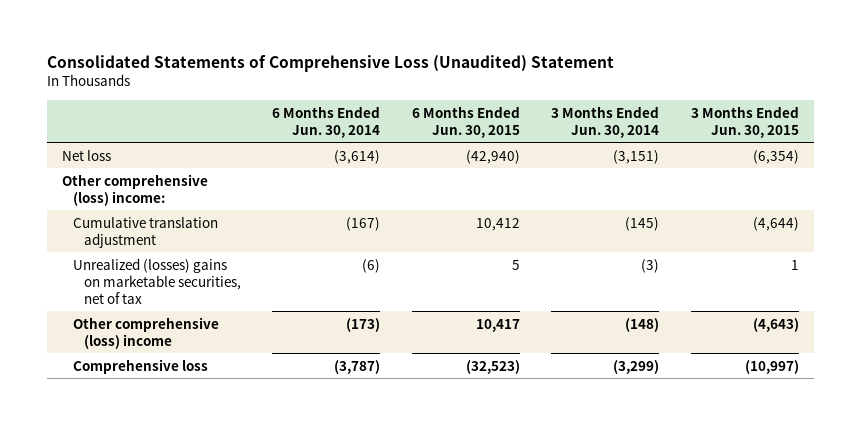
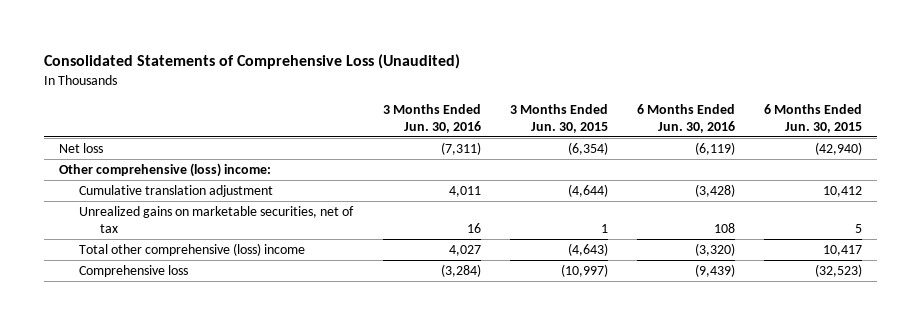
- Consolidated Statements of Comprehensive Loss (Unaudited) Statement
+ Consolidated Statements of Comprehensive Loss (Unaudited)
- | 6 Months Ended Jun. 30, 2014 | 6 Months Ended Jun. 30, 2015 | 3 Months Ended Jun. 30, 2014 | 3 Months Ended Jun. 30, 2015
+ | 3 Months Ended Jun. 30, 2016 | 3 Months Ended Jun. 30, 2015 | 6 Months Ended Jun. 30, 2016 | 6 Months Ended Jun. 30, 2015
- Unrealized (losses) gains on marketable securities, net of tax | (6) | 5 | (3) | 1
- Other comprehensive (loss) income | (173) | 10,417 | (148) | (4,643)
+ Unrealized gains on marketable securities, net of tax | 16 | 1 | 108 | 5
+ Total other comprehensive (loss) income | 4,027 | (4,643) | (3,320) | 10,417

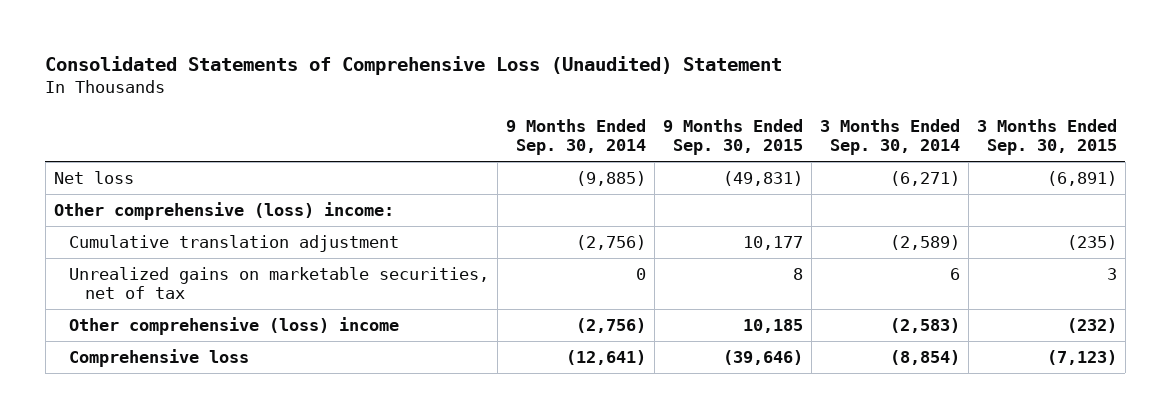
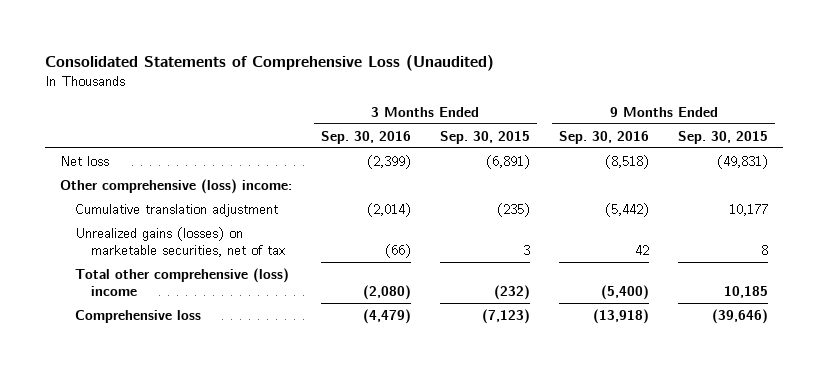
- Consolidated Statements of Comprehensive Loss (Unaudited) Statement
+ Consolidated Statements of Comprehensive Loss (Unaudited)
- | 9 Months Ended Sep. 30, 2014 | 9 Months Ended Sep. 30, 2015 | 3 Months Ended Sep. 30, 2014 | 3 Months Ended Sep. 30, 2015
+ | 3 Months Ended Sep. 30, 2016 | 3 Months Ended Sep. 30, 2015 | 9 Months Ended Sep. 30, 2016 | 9 Months Ended Sep. 30, 2015
- Unrealized gains on marketable securities, net of tax | 0 | 8 | 6 | 3
- Other comprehensive (loss) income | (2,756) | 10,185 | (2,583) | (232)
+ Unrealized gains (losses) on marketable securities, net of tax | (66) | 3 | 42 | 8
+ Total other comprehensive (loss) income | (2,080) | (232) | (5,400) | 10,185

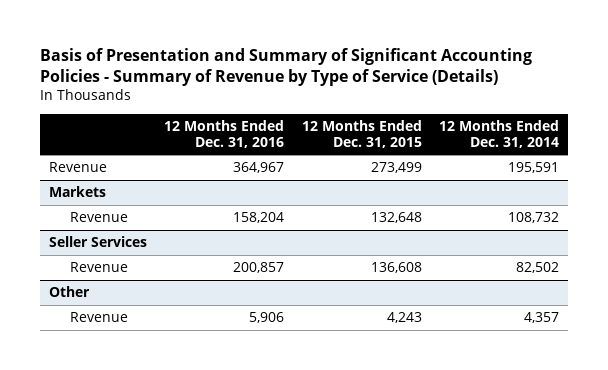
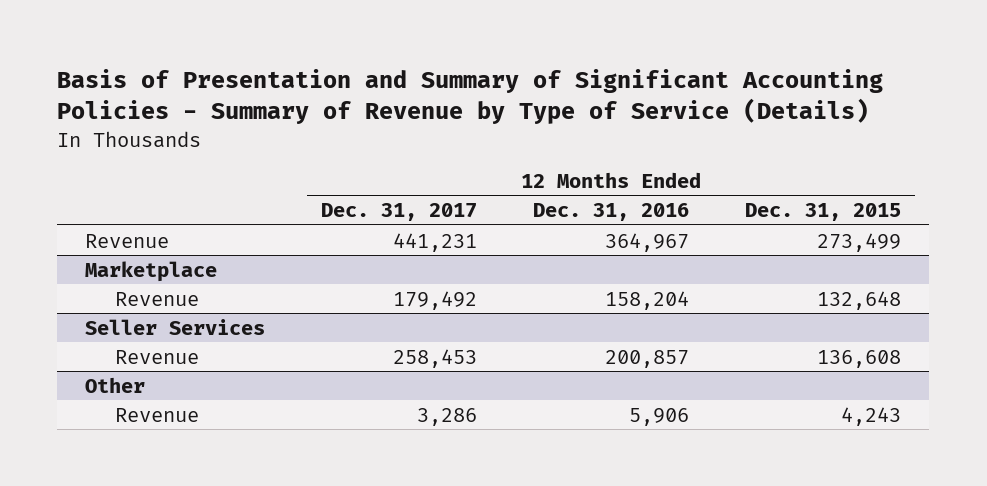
- | 12 Months Ended Dec. 31, 2016 | 12 Months Ended Dec. 31, 2015 | 12 Months Ended Dec. 31, 2014
+ | 12 Months Ended Dec. 31, 2017 | 12 Months Ended Dec. 31, 2016 | 12 Months Ended Dec. 31, 2015
- Markets
+ Marketplace

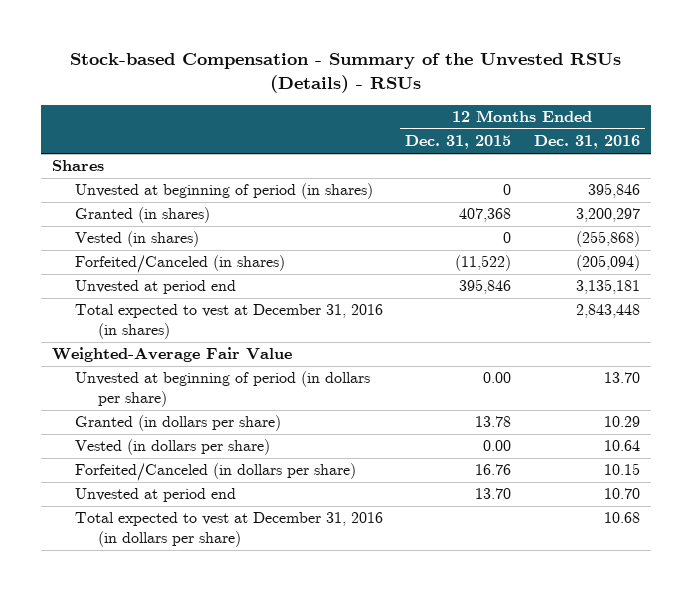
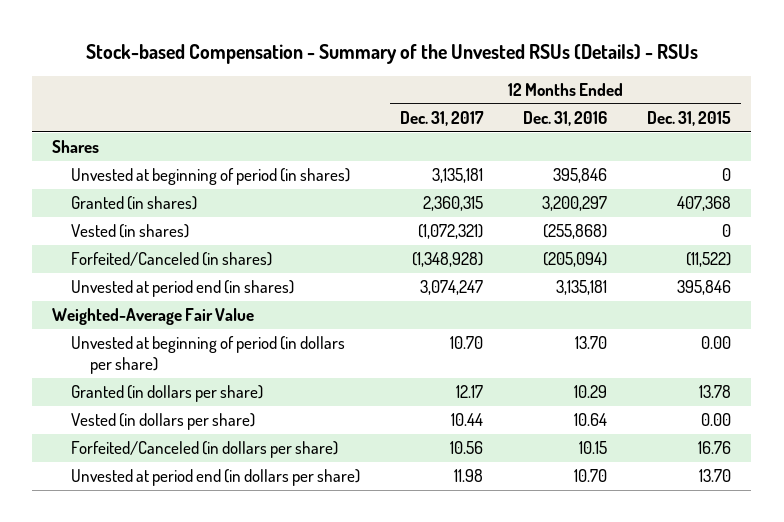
- | 12 Months Ended Dec. 31, 2015 | 12 Months Ended Dec. 31, 2016
+ | 12 Months Ended Dec. 31, 2017 | 12 Months Ended Dec. 31, 2016 | 12 Months Ended Dec. 31, 2015
- Unvested at period end | 395,846 | 3,135,181
- Total expected to vest at December 31, 2016 (in shares) | | 2,843,448
+ Unvested at period end (in shares) | 3,074,247 | 3,135,181 | 395,846
- Unvested at period end | 13.70 | 10.70
- Total expected to vest at December 31, 2016 (in dollars per share) | | 10.68
+ Unvested at period end (in dollars per share) | 11.98 | 10.70 | 13.70

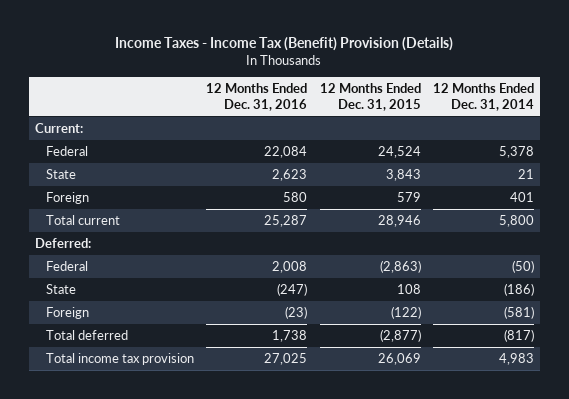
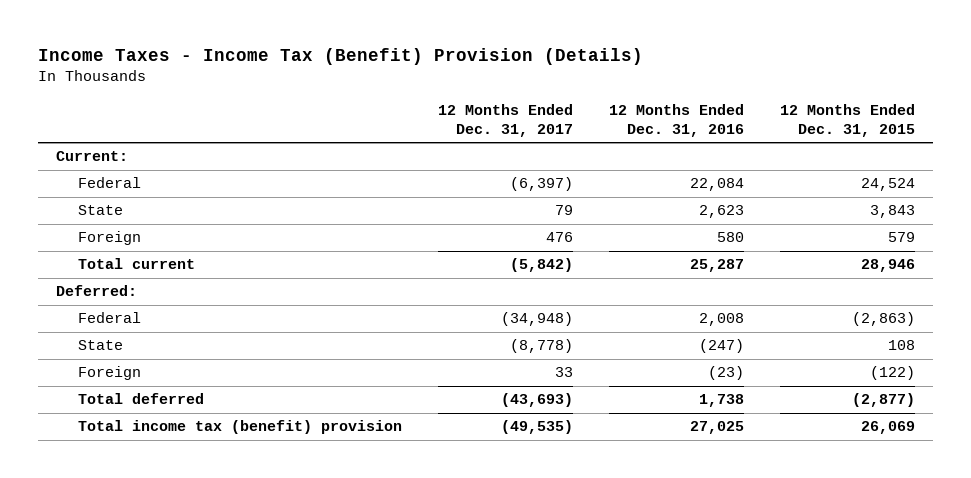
- | 12 Months Ended Dec. 31, 2016 | 12 Months Ended Dec. 31, 2015 | 12 Months Ended Dec. 31, 2014
+ | 12 Months Ended Dec. 31, 2017 | 12 Months Ended Dec. 31, 2016 | 12 Months Ended Dec. 31, 2015
- Total income tax provision | 27,025 | 26,069 | 4,983
+ Total income tax (benefit) provision | (49,535) | 27,025 | 26,069

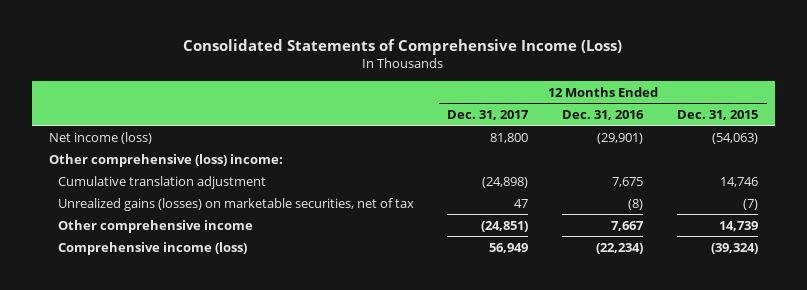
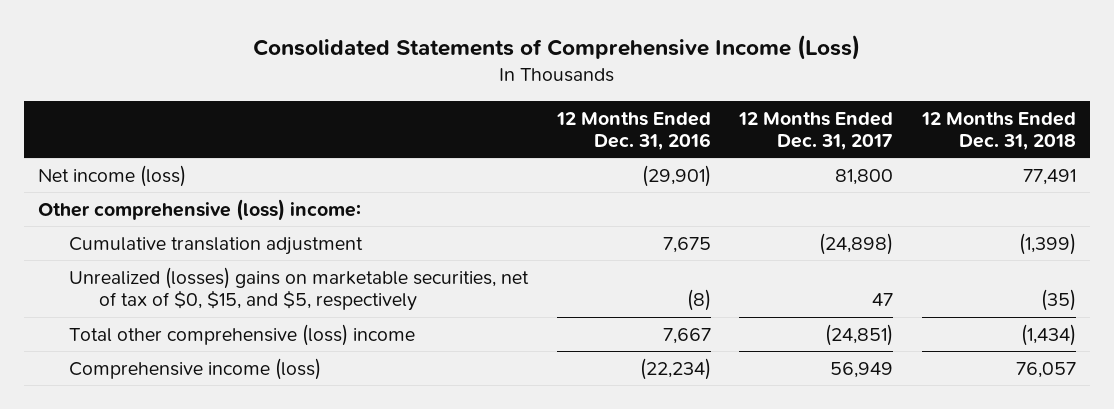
- | 12 Months Ended Dec. 31, 2017 | 12 Months Ended Dec. 31, 2016 | 12 Months Ended Dec. 31, 2015
+ | 12 Months Ended Dec. 31, 2016 | 12 Months Ended Dec. 31, 2017 | 12 Months Ended Dec. 31, 2018
- Unrealized gains (losses) on marketable securities, net of tax | 47 | (8) | (7)
- Other comprehensive income | (24,851) | 7,667 | 14,739
+ Unrealized (losses) gains on marketable securities, net of tax of $0, $15, and $5, respectively | (8) | 47 | (35)
+ Total other comprehensive (loss) income | 7,667 | (24,851) | (1,434)

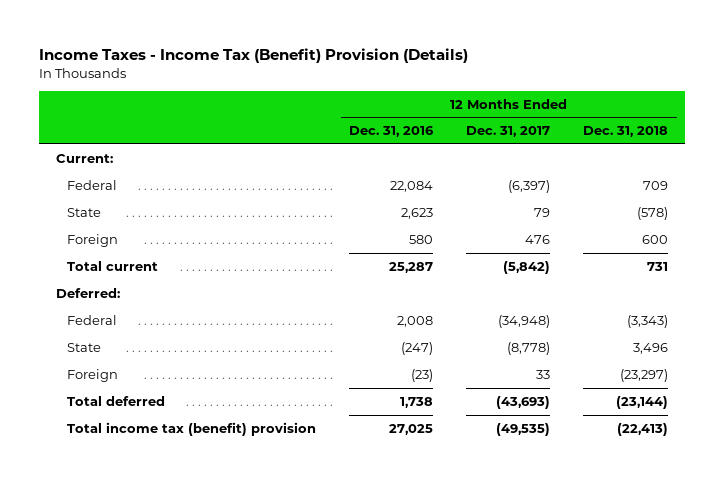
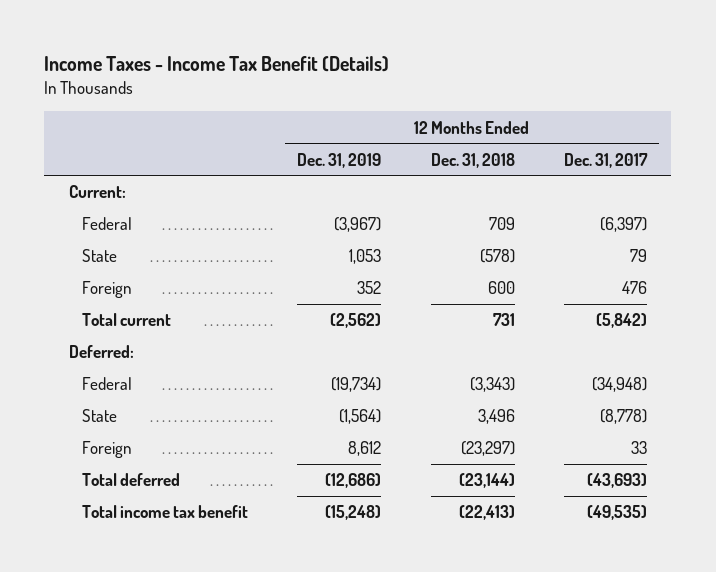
- Income Taxes - Income Tax (Benefit) Provision (Details)
+ Income Taxes - Income Tax Benefit (Details)
- | 12 Months Ended Dec. 31, 2016 | 12 Months Ended Dec. 31, 2017 | 12 Months Ended Dec. 31, 2018
+ | 12 Months Ended Dec. 31, 2019 | 12 Months Ended Dec. 31, 2018 | 12 Months Ended Dec. 31, 2017
- Total income tax (benefit) provision | 27,025 | (49,535) | (22,413)
+ Total income tax benefit | (15,248) | (22,413) | (49,535)

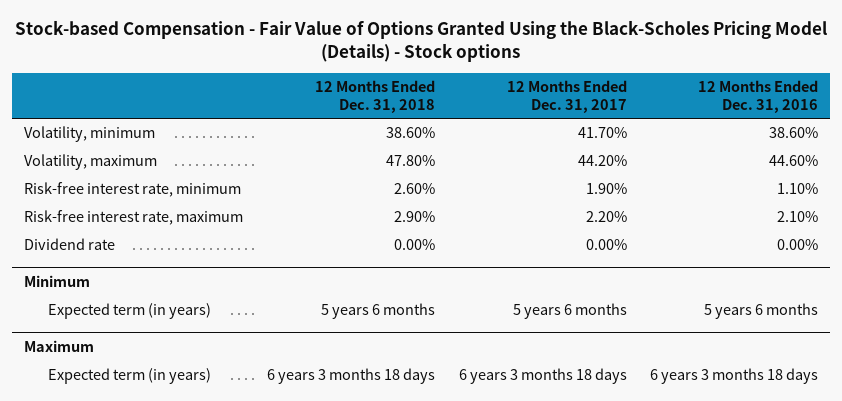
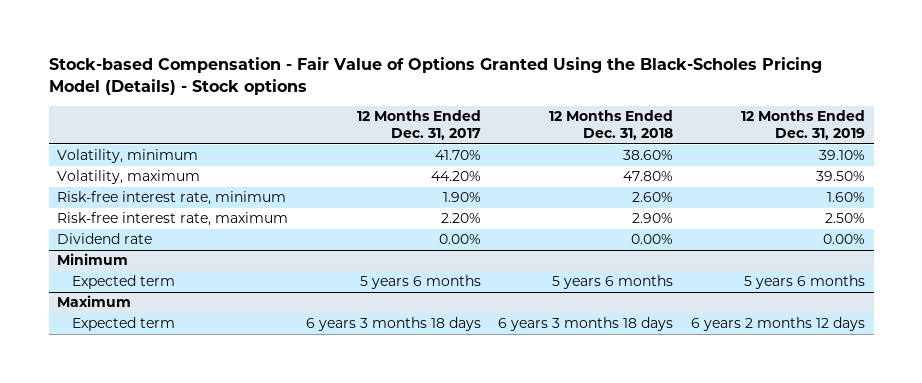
- | 12 Months Ended Dec. 31, 2018 | 12 Months Ended Dec. 31, 2017 | 12 Months Ended Dec. 31, 2016
+ | 12 Months Ended Dec. 31, 2017 | 12 Months Ended Dec. 31, 2018 | 12 Months Ended Dec. 31, 2019
@ Minimum
- Expected term (in years) | 5 years 6 months | 5 years 6 months | 5 years 6 months
+ Expected term | 5 years 6 months | 5 years 6 months | 5 years 6 months
@ Maximum
- Expected term (in years) | 6 years 3 months 18 days | 6 years 3 months 18 days | 6 years 3 months 18 days
+ Expected term | 6 years 3 months 18 days | 6 years 3 months 18 days | 6 years 2 months 12 days

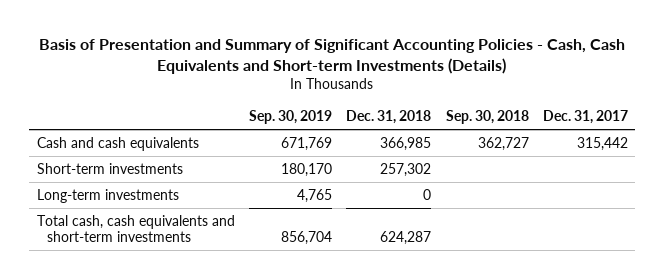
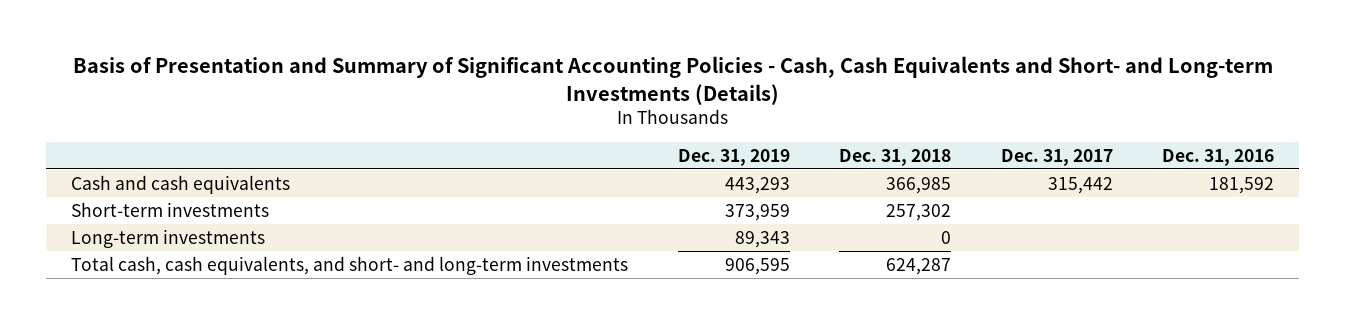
- Basis of Presentation and Summary of Significant Accounting Policies - Cash, Cash Equivalents and Short-term Investments (Details)
+ Basis of Presentation and Summary of Significant Accounting Policies - Cash, Cash Equivalents and Short- and Long-term Investments (Details)
- | Sep. 30, 2019 | Dec. 31, 2018 | Sep. 30, 2018 | Dec. 31, 2017
+ | Dec. 31, 2019 | Dec. 31, 2018 | Dec. 31, 2017 | Dec. 31, 2016
- Total cash, cash equivalents and short-term investments | 856,704 | 624,287 | |
+ Total cash, cash equivalents, and short- and long-term investments | 906,595 | 624,287 | |

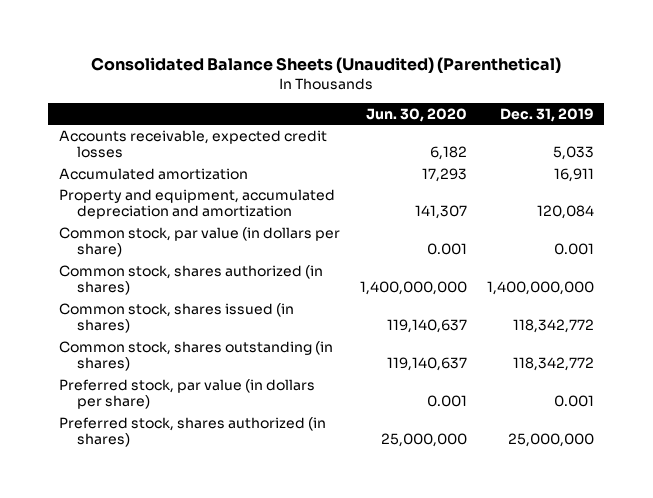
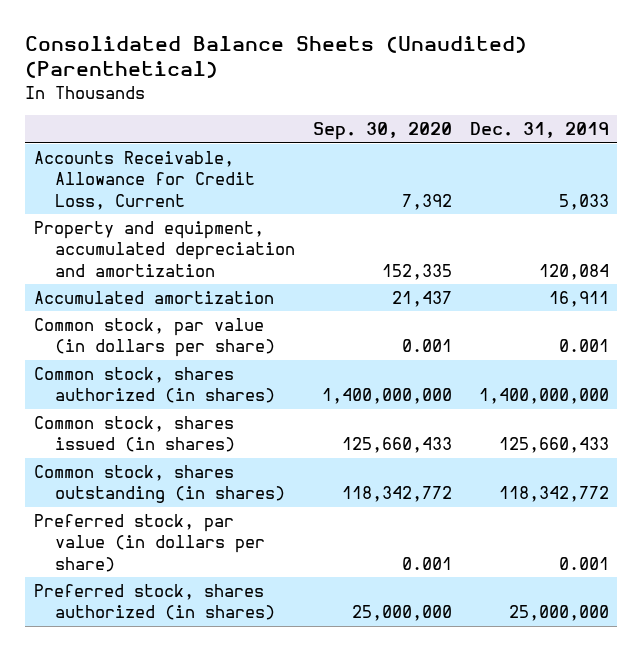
- | Jun. 30, 2020 | Dec. 31, 2019
+ | Sep. 30, 2020 | Dec. 31, 2019
- Accounts receivable, expected credit losses | 6,182 | 5,033
+ Accounts Receivable, Allowance for Credit Loss, Current | 7,392 | 5,033
moved down: Accumulated amortization | 21,437 | 16,911
- Common stock, shares issued (in shares) | 119,140,637 | 118,342,772
+ Common stock, shares issued (in shares) | 125,660,433 | 125,660,433

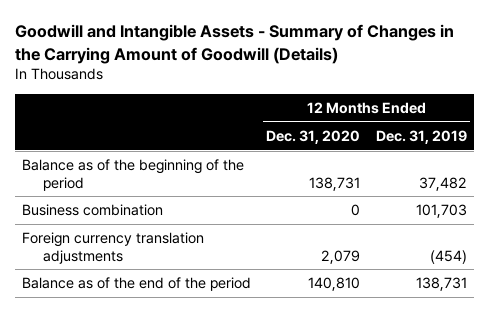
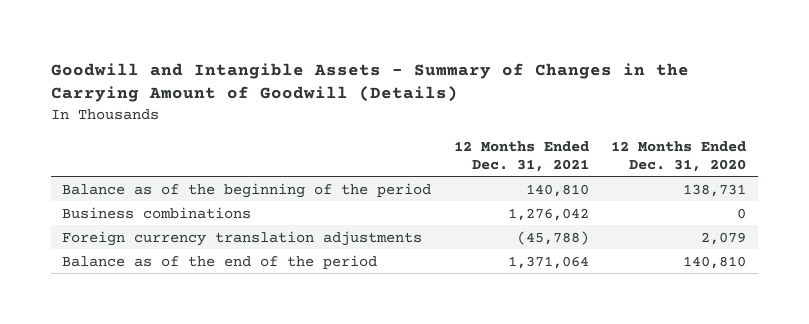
- | 12 Months Ended Dec. 31, 2020 | 12 Months Ended Dec. 31, 2019
+ | 12 Months Ended Dec. 31, 2021 | 12 Months Ended Dec. 31, 2020
- Business combination | 0 | 101,703
+ Business combinations | 1,276,042 | 0

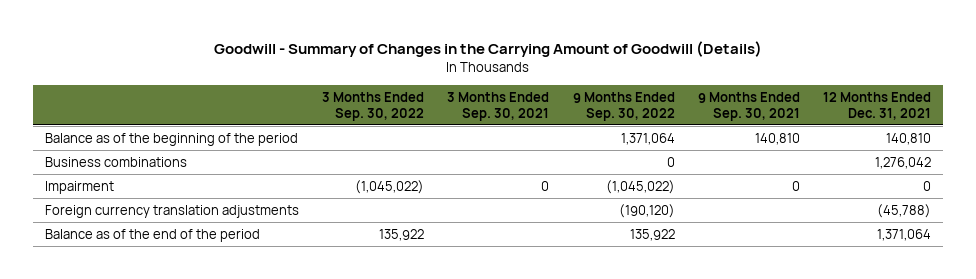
- Goodwill and Intangible Assets - Summary of Changes in the Carrying Amount of Goodwill (Details)
+ Goodwill - Summary of Changes in the Carrying Amount of Goodwill (Details)
- | 12 Months Ended Dec. 31, 2021 | 12 Months Ended Dec. 31, 2020
+ | 3 Months Ended Sep. 30, 2022 | 3 Months Ended Sep. 30, 2021 | 9 Months Ended Sep. 30, 2022 | 9 Months Ended Sep. 30, 2021 | 12 Months Ended Dec. 31, 2021
+ Impairment | (1,045,022) | 0 | (1,045,022) | 0 | 0

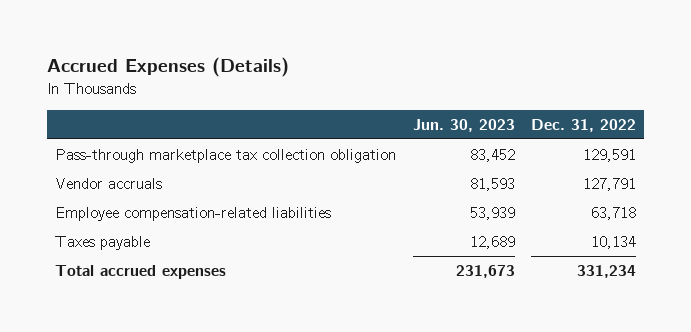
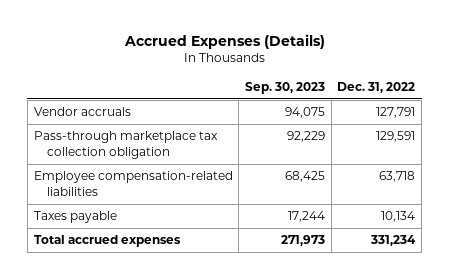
- | Jun. 30, 2023 | Dec. 31, 2022
+ | Sep. 30, 2023 | Dec. 31, 2022
moved down: Pass-through marketplace tax collection obligation | 92,229 | 129,591

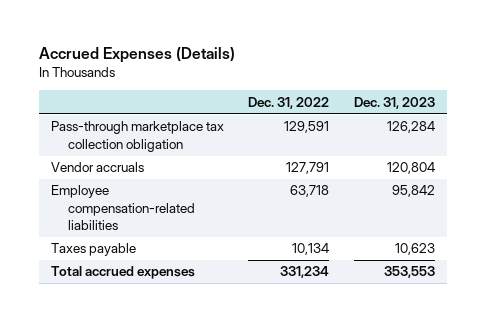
- | Sep. 30, 2023 | Dec. 31, 2022
+ | Dec. 31, 2022 | Dec. 31, 2023
moved down: Vendor accruals | 127,791 | 120,804

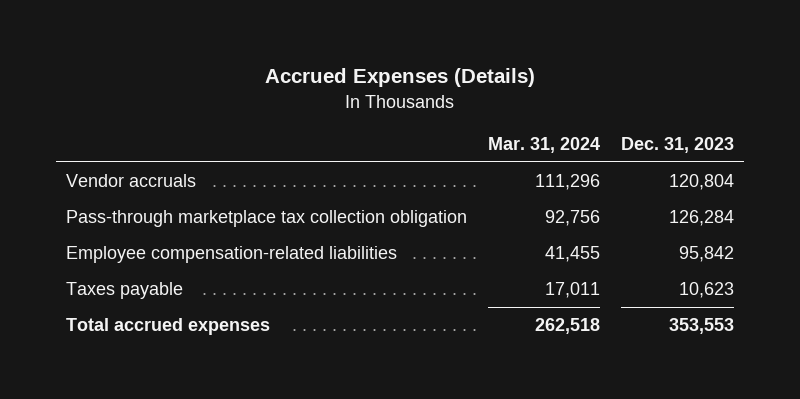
- | Dec. 31, 2022 | Dec. 31, 2023
+ | Mar. 31, 2024 | Dec. 31, 2023
moved down: Pass-through marketplace tax collection obligation | 92,756 | 126,284

